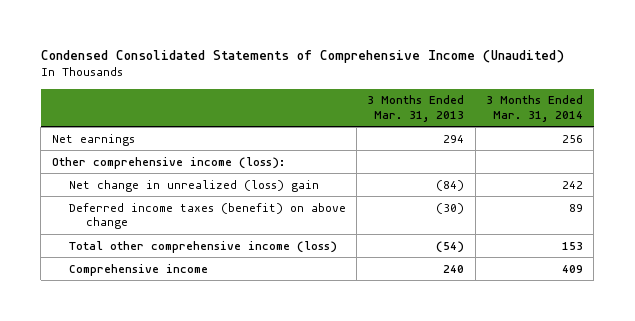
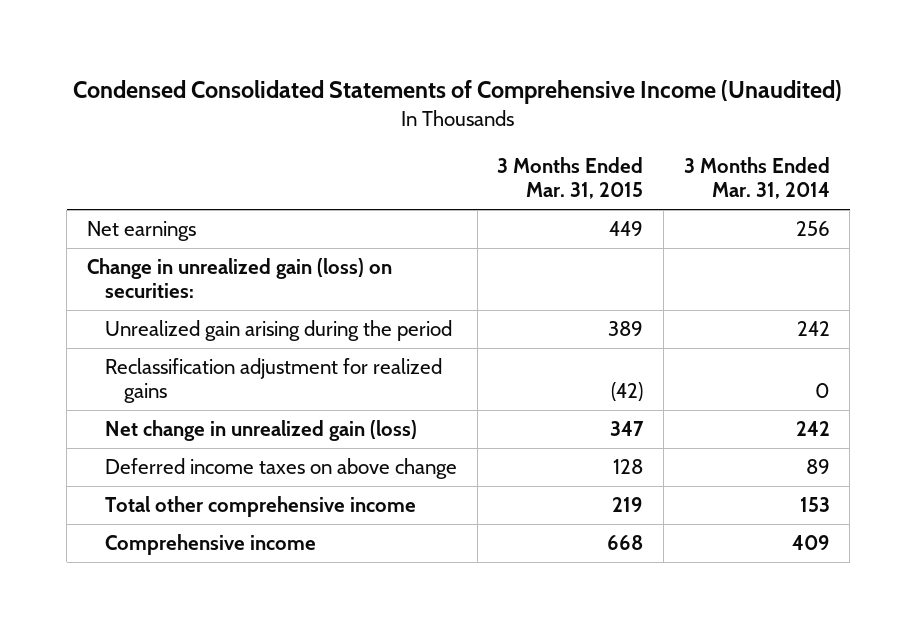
- | 3 Months Ended Mar. 31, 2013 | 3 Months Ended Mar. 31, 2014
+ | 3 Months Ended Mar. 31, 2015 | 3 Months Ended Mar. 31, 2014
- Other comprehensive income (loss):
- Net change in unrealized (loss) gain | (84) | 242
- Deferred income taxes (benefit) on above change | (30) | 89
- Total other comprehensive income (loss) | (54) | 153
+ Change in unrealized gain (loss) on securities:
+ Unrealized gain arising during the period | 389 | 242
+ Reclassification adjustment for realized gains | (42) | 0
+ Net change in unrealized gain (loss) | 347 | 242
+ Deferred income taxes on above change | 128 | 89
+ Total other comprehensive income | 219 | 153

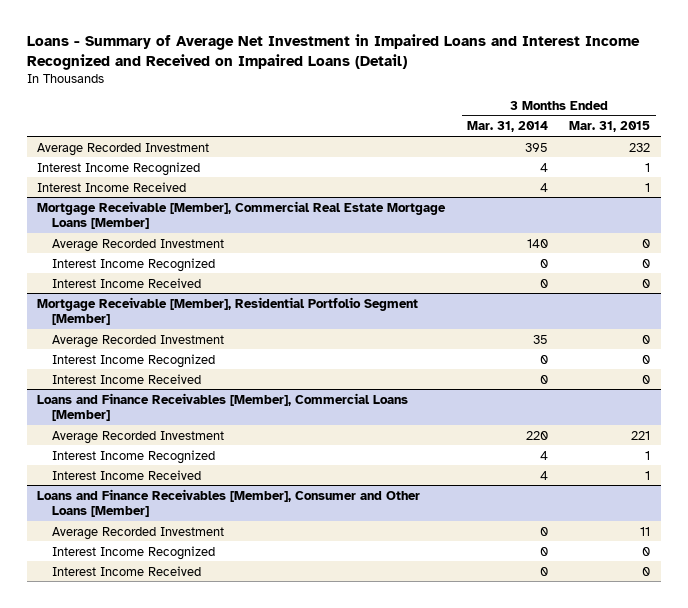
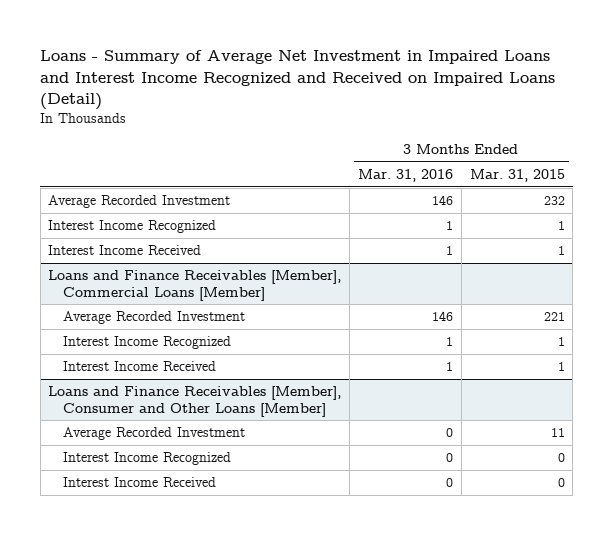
- | 3 Months Ended Mar. 31, 2014 | 3 Months Ended Mar. 31, 2015
+ | 3 Months Ended Mar. 31, 2016 | 3 Months Ended Mar. 31, 2015
- Mortgage Receivable [Member], Commercial Real Estate Mortgage Loans [Member]
- Average Recorded Investment | 140 | 0
- Interest Income Recognized | 0 | 0
- Interest Income Received | 0 | 0
- Mortgage Receivable [Member], Residential Portfolio Segment [Member]
- Average Recorded Investment | 35 | 0
- Interest Income Recognized | 0 | 0
- Interest Income Received | 0 | 0

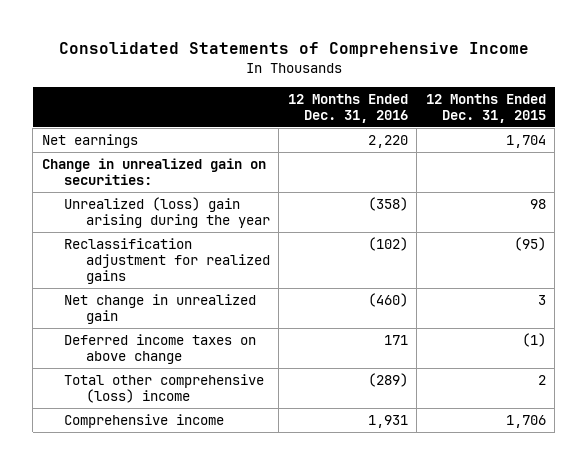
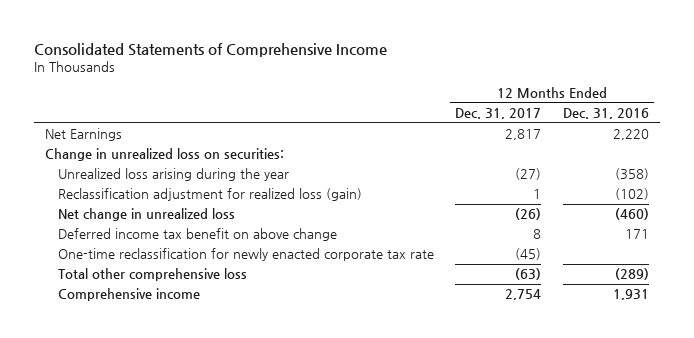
- | 12 Months Ended Dec. 31, 2016 | 12 Months Ended Dec. 31, 2015
+ | 12 Months Ended Dec. 31, 2017 | 12 Months Ended Dec. 31, 2016
- Net earnings | 2,220 | 1,704
- Change in unrealized gain on securities:
- Unrealized (loss) gain arising during the year | (358) | 98
- Reclassification adjustment for realized gains | (102) | (95)
- Net change in unrealized gain | (460) | 3
- Deferred income taxes on above change | 171 | (1)
- Total other comprehensive (loss) income | (289) | 2
+ Net Earnings | 2,817 | 2,220
+ Change in unrealized loss on securities:
+ Unrealized loss arising during the year | (27) | (358)
+ Reclassification adjustment for realized loss (gain) | 1 | (102)
+ Net change in unrealized loss | (26) | (460)
+ Deferred income tax benefit on above change | 8 | 171
+ One-time reclassification for newly enacted corporate tax rate | (45) |
+ Total other comprehensive loss | (63) | (289)

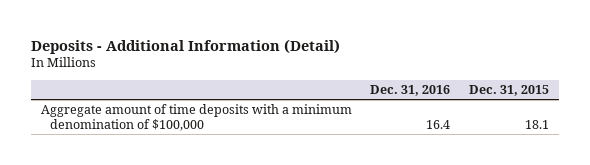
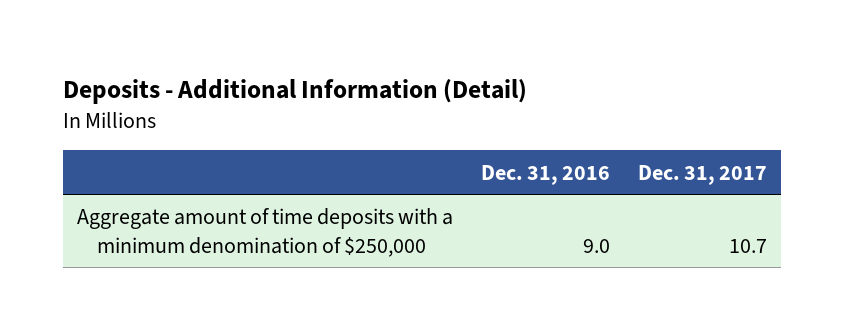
- | Dec. 31, 2016 | Dec. 31, 2015
+ | Dec. 31, 2016 | Dec. 31, 2017
- Aggregate amount of time deposits with a minimum denomination of $100,000 | 16.4 | 18.1
+ Aggregate amount of time deposits with a minimum denomination of $250,000 | 9.0 | 10.7

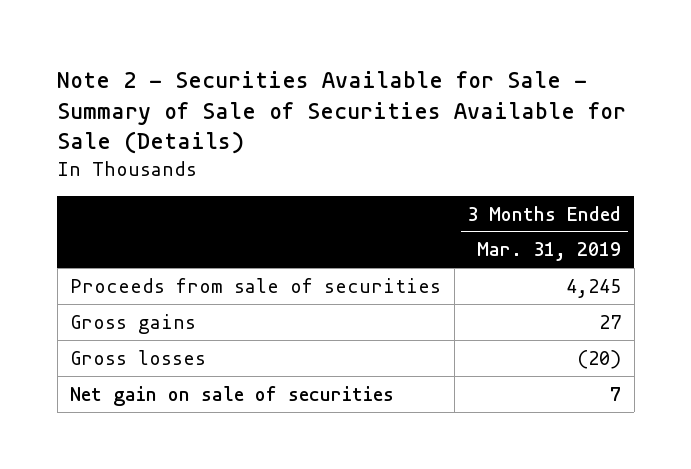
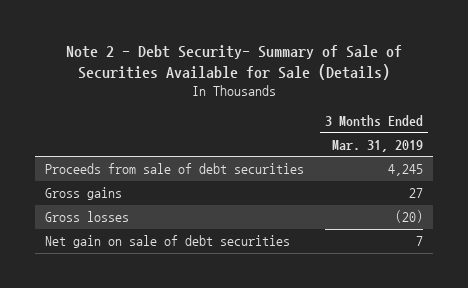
- Note 2 - Securities Available for Sale - Summary of Sale of Securities Available for Sale (Details)
+ Note 2 - Debt Security- Summary of Sale of Securities Available for Sale (Details)
- Proceeds from sale of securities | 4,245
+ Proceeds from sale of debt securities | 4,245
- Net gain on sale of securities | 7
+ Net gain on sale of debt securities | 7

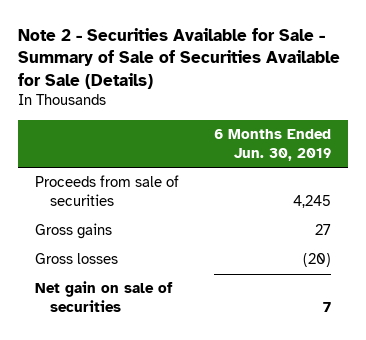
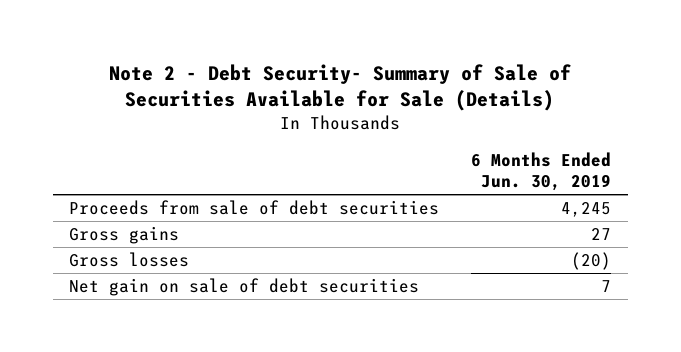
- Note 2 - Securities Available for Sale - Summary of Sale of Securities Available for Sale (Details)
+ Note 2 - Debt Security- Summary of Sale of Securities Available for Sale (Details)
- Proceeds from sale of securities | 4,245
+ Proceeds from sale of debt securities | 4,245
- Net gain on sale of securities | 7
+ Net gain on sale of debt securities | 7

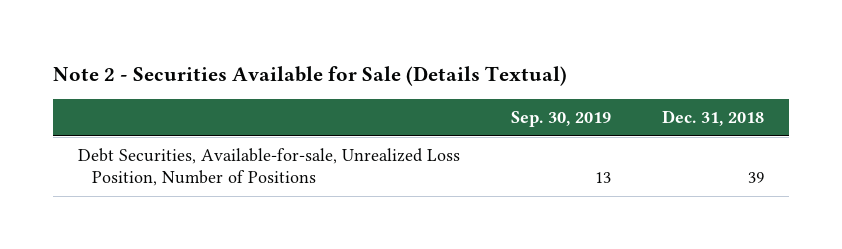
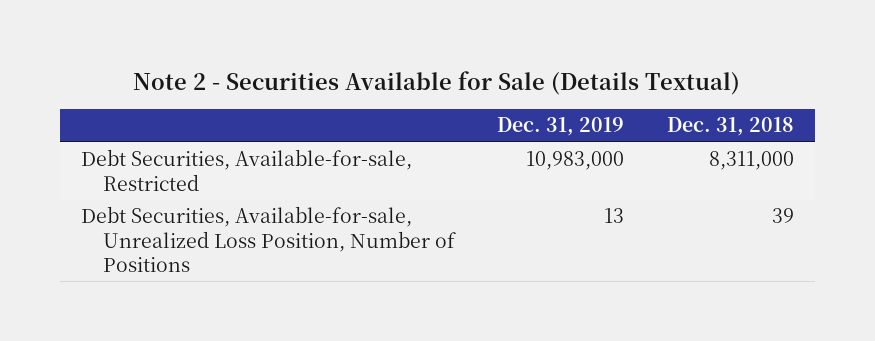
- | Sep. 30, 2019 | Dec. 31, 2018
+ | Dec. 31, 2019 | Dec. 31, 2018
+ Debt Securities, Available-for-sale, Restricted | 10,983,000 | 8,311,000

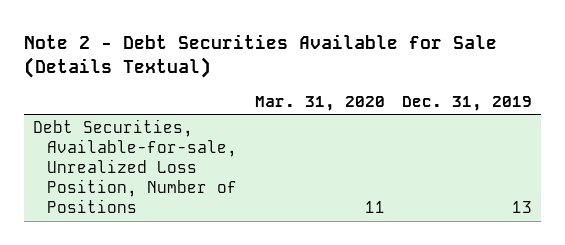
- Note 2 - Securities Available for Sale (Details Textual)
+ Note 2 - Debt Securities Available for Sale (Details Textual)
- | Dec. 31, 2019 | Dec. 31, 2018
+ | Mar. 31, 2020 | Dec. 31, 2019
- Debt Securities, Available-for-sale, Restricted | 10,983,000 | 8,311,000

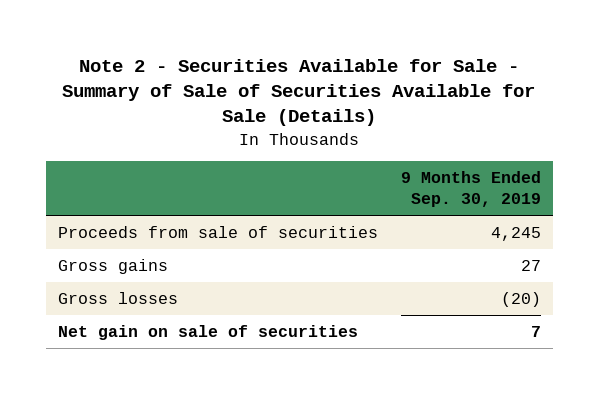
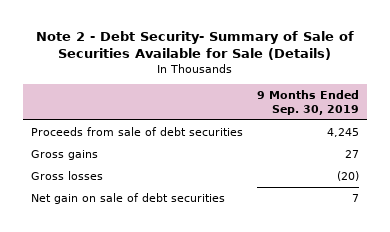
- Note 2 - Securities Available for Sale - Summary of Sale of Securities Available for Sale (Details)
+ Note 2 - Debt Security- Summary of Sale of Securities Available for Sale (Details)
- Proceeds from sale of securities | 4,245
+ Proceeds from sale of debt securities | 4,245
- Net gain on sale of securities | 7
+ Net gain on sale of debt securities | 7

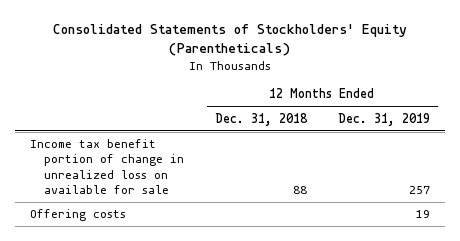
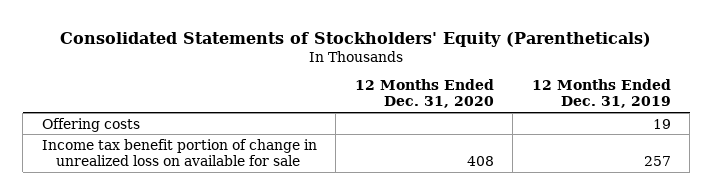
- | 12 Months Ended Dec. 31, 2018 | 12 Months Ended Dec. 31, 2019
+ | 12 Months Ended Dec. 31, 2020 | 12 Months Ended Dec. 31, 2019
moved down: Income tax benefit portion of change in unrealized loss on available for sale | 408 | 257

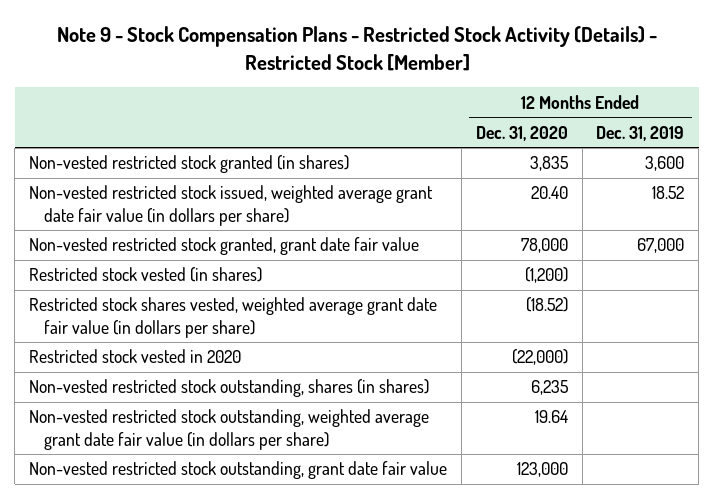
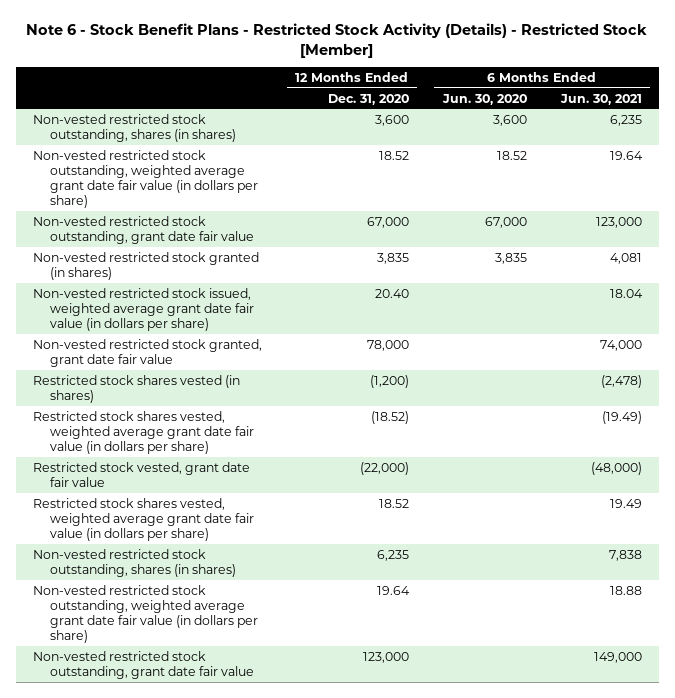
- Note 9 - Stock Compensation Plans - Restricted Stock Activity (Details) - Restricted Stock [Member]
+ Note 6 - Stock Benefit Plans - Restricted Stock Activity (Details) - Restricted Stock [Member]
- | 12 Months Ended Dec. 31, 2020 | 12 Months Ended Dec. 31, 2019
+ | 12 Months Ended Dec. 31, 2020 | 6 Months Ended Jun. 30, 2020 | 6 Months Ended Jun. 30, 2021
+ Non-vested restricted stock outstanding, shares (in shares) | 3,600 | 3,600 | 6,235
+ Non-vested restricted stock outstanding, weighted average grant date fair value (in dollars per share) | 18.52 | 18.52 | 19.64
+ Non-vested restricted stock outstanding, grant date fair value | 67,000 | 67,000 | 123,000
- Restricted stock vested (in shares) | (1,200) |
+ Restricted stock shares vested (in shares) | (1,200) | | (2,478)
- Restricted stock vested in 2020 | (22,000) |
+ Restricted stock vested, grant date fair value | (22,000) | | (48,000)
+ Restricted stock shares vested, weighted average grant date fair value (in dollars per share) | 18.52 | | 19.49

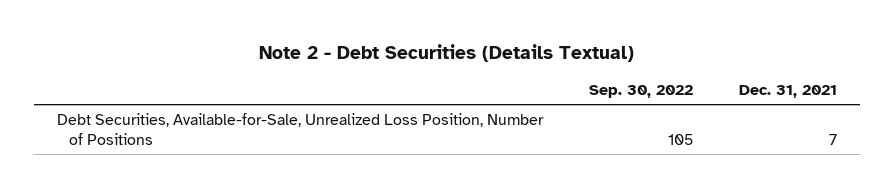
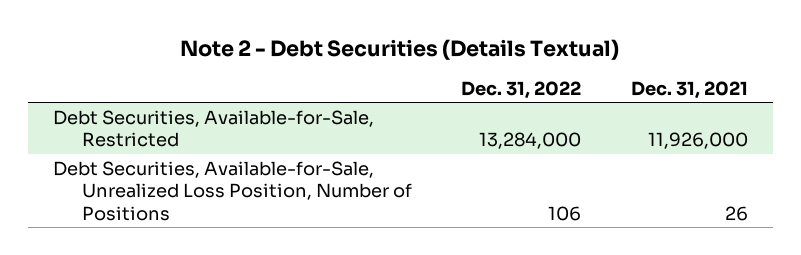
- | Sep. 30, 2022 | Dec. 31, 2021
+ | Dec. 31, 2022 | Dec. 31, 2021
- Debt Securities, Available-for-Sale, Unrealized Loss Position, Number of Positions | 105 | 7
+ Debt Securities, Available-for-Sale, Restricted | 13,284,000 | 11,926,000
+ Debt Securities, Available-for-Sale, Unrealized Loss Position, Number of Positions | 106 | 26

